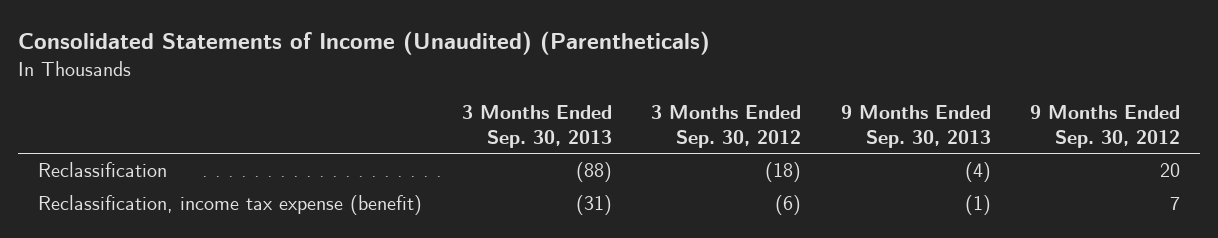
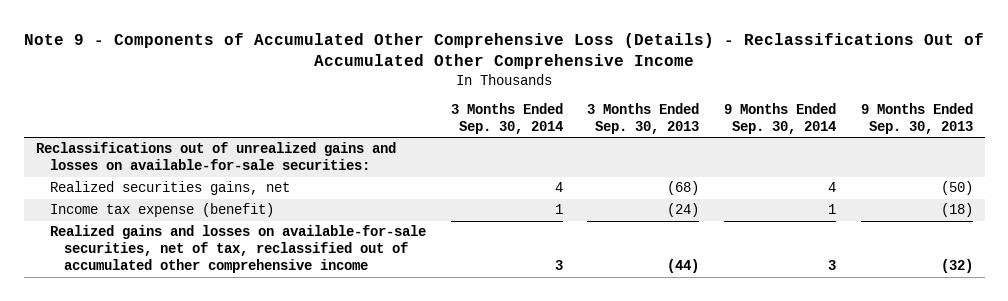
- Consolidated Statements of Income (Unaudited) (Parentheticals)
+ Note 9 - Components of Accumulated Other Comprehensive Loss (Details) - Reclassifications Out of Accumulated Other Comprehensive Income
- | 3 Months Ended Sep. 30, 2013 | 3 Months Ended Sep. 30, 2012 | 9 Months Ended Sep. 30, 2013 | 9 Months Ended Sep. 30, 2012
+ | 3 Months Ended Sep. 30, 2014 | 3 Months Ended Sep. 30, 2013 | 9 Months Ended Sep. 30, 2014 | 9 Months Ended Sep. 30, 2013
- Reclassification | (88) | (18) | (4) | 20
- Reclassification, income tax expense (benefit) | (31) | (6) | (1) | 7
+ Reclassifications out of unrealized gains and losses on available-for-sale securities:
+ Realized securities gains, net | 4 | (68) | 4 | (50)
+ Income tax expense (benefit) | 1 | (24) | 1 | (18)
+ Realized gains and losses on available-for-sale securities, net of tax, reclassified out of accumulated other comprehensive income | 3 | (44) | 3 | (32)

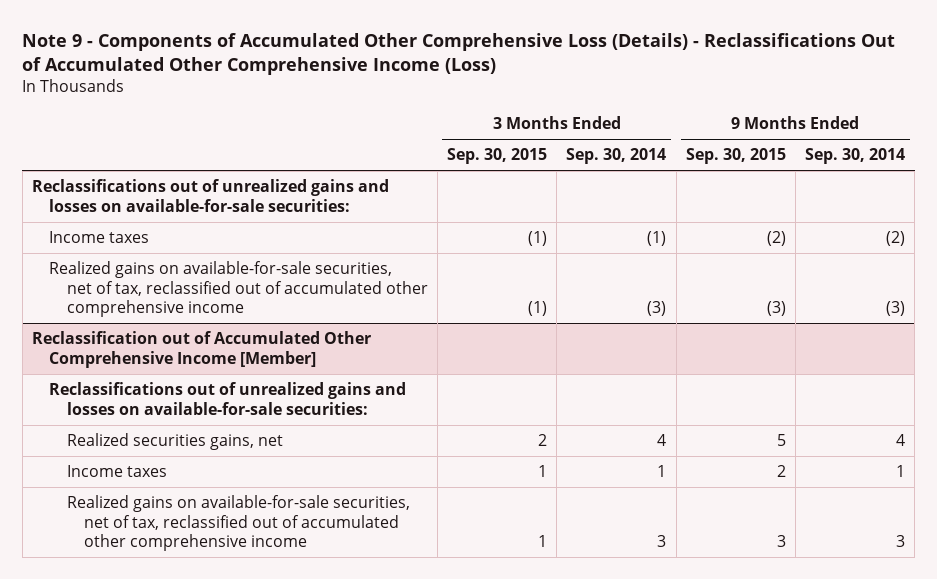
- Note 9 - Components of Accumulated Other Comprehensive Loss (Details) - Reclassifications Out of Accumulated Other Comprehensive Income
+ Note 9 - Components of Accumulated Other Comprehensive Loss (Details) - Reclassifications Out of Accumulated Other Comprehensive Income (Loss)
- | 3 Months Ended Sep. 30, 2014 | 3 Months Ended Sep. 30, 2013 | 9 Months Ended Sep. 30, 2014 | 9 Months Ended Sep. 30, 2013
+ | 3 Months Ended Sep. 30, 2015 | 3 Months Ended Sep. 30, 2014 | 9 Months Ended Sep. 30, 2015 | 9 Months Ended Sep. 30, 2014
+ Income taxes | (1) | (1) | (2) | (2)
+ Realized gains on available-for-sale securities, net of tax, reclassified out of accumulated other comprehensive income | (1) | (3) | (3) | (3)
+ Reclassification out of Accumulated Other Comprehensive Income [Member]
+ Reclassifications out of unrealized gains and losses on available-for-sale securities:
- Income tax expense (benefit) | 1 | (24) | 1 | (18)
- Realized gains and losses on available-for-sale securities, net of tax, reclassified out of accumulated other comprehensive income | 3 | (44) | 3 | (32)
+ Income taxes | 1 | 1 | 2 | 1
+ Realized gains on available-for-sale securities, net of tax, reclassified out of accumulated other comprehensive income | 1 | 3 | 3 | 3

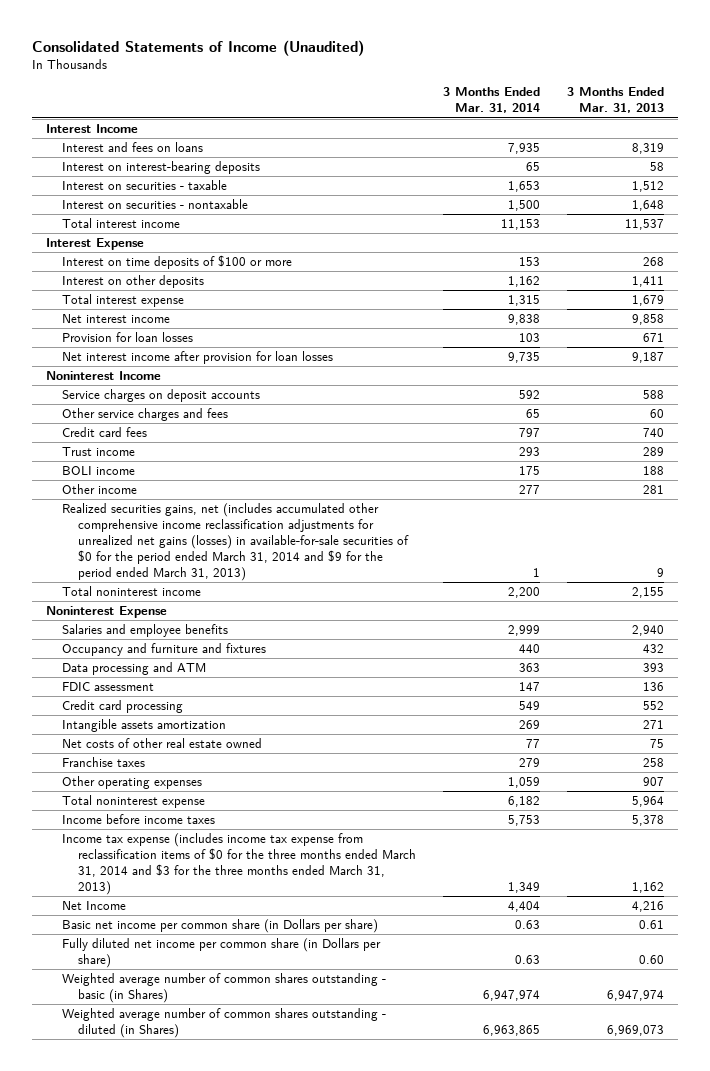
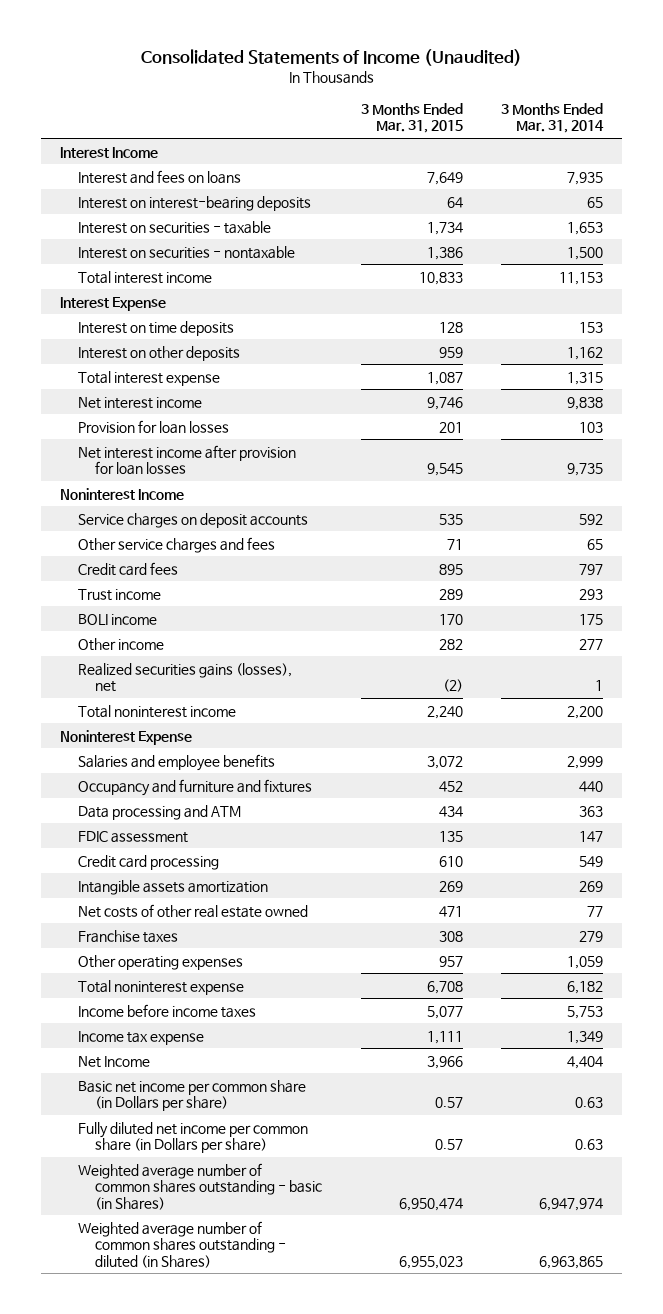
- | 3 Months Ended Mar. 31, 2014 | 3 Months Ended Mar. 31, 2013
+ | 3 Months Ended Mar. 31, 2015 | 3 Months Ended Mar. 31, 2014
- Interest on time deposits of $100 or more | 153 | 268
+ Interest on time deposits | 128 | 153
- Realized securities gains, net (includes accumulated other comprehensive income reclassification adjustments for unrealized net gains (losses) in available-for-sale securities of $0 for the period ended March 31, 2014 and $9 for the period ended March 31, 2013) | 1 | 9
+ Realized securities gains (losses), net | (2) | 1
- Income tax expense (includes income tax expense from reclassification items of $0 for the three months ended March 31, 2014 and $3 for the three months ended March 31, 2013) | 1,349 | 1,162
+ Income tax expense | 1,111 | 1,349

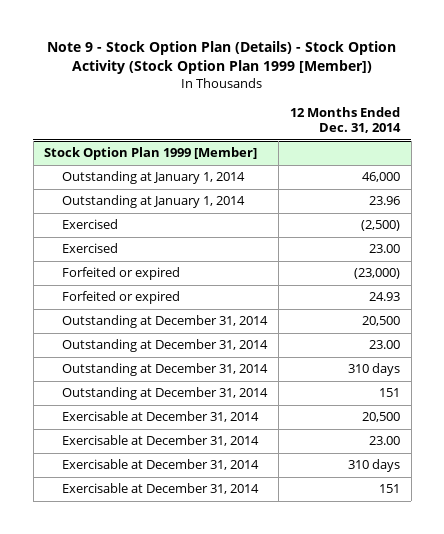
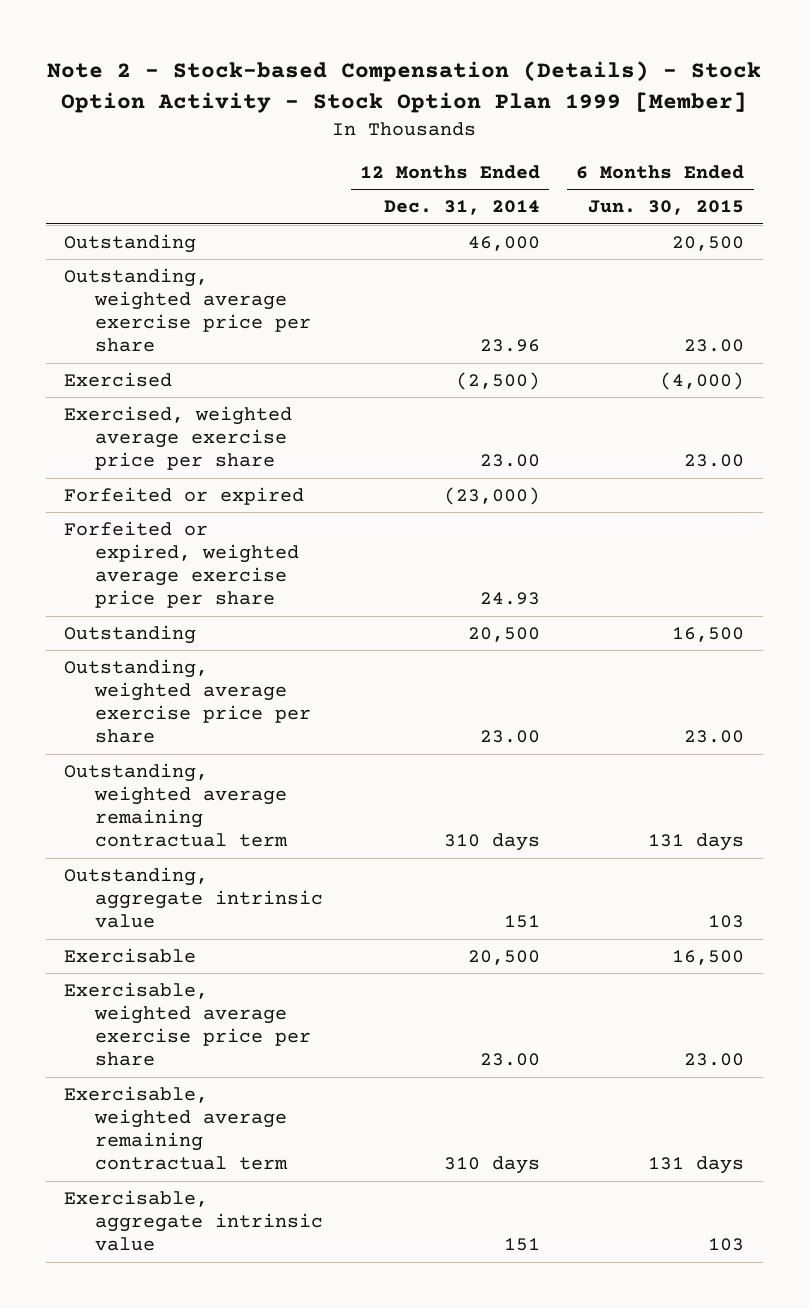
- Note 9 - Stock Option Plan (Details) - Stock Option Activity (Stock Option Plan 1999 [Member])
+ Note 2 - Stock-based Compensation (Details) - Stock Option Activity - Stock Option Plan 1999 [Member]
- | 12 Months Ended Dec. 31, 2014
+ | 12 Months Ended Dec. 31, 2014 | 6 Months Ended Jun. 30, 2015
- Stock Option Plan 1999 [Member]
- Outstanding at January 1, 2014 | 46,000
- Outstanding at January 1, 2014 | 23.96
+ Outstanding | 46,000 | 20,500
+ Outstanding, weighted average exercise price per share | 23.96 | 23.00
- Exercised | 23.00
+ Exercised, weighted average exercise price per share | 23.00 | 23.00
- Forfeited or expired | 24.93
- Outstanding at December 31, 2014 | 20,500
- Outstanding at December 31, 2014 | 23.00
- Outstanding at December 31, 2014 | 310 days
- Outstanding at December 31, 2014 | 151
- Exercisable at December 31, 2014 | 20,500
- Exercisable at December 31, 2014 | 23.00
- Exercisable at December 31, 2014 | 310 days
- Exercisable at December 31, 2014 | 151
+ Forfeited or expired, weighted average exercise price per share | 24.93 |
+ Outstanding | 20,500 | 16,500
+ Outstanding, weighted average exercise price per share | 23.00 | 23.00
+ Outstanding, weighted average remaining contractual term | 310 days | 131 days
+ Outstanding, aggregate intrinsic value | 151 | 103
+ Exercisable | 20,500 | 16,500
+ Exercisable, weighted average exercise price per share | 23.00 | 23.00
+ Exercisable, weighted average remaining contractual term | 310 days | 131 days
+ Exercisable, aggregate intrinsic value | 151 | 103

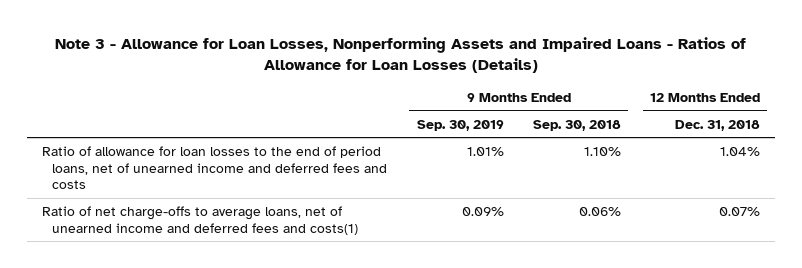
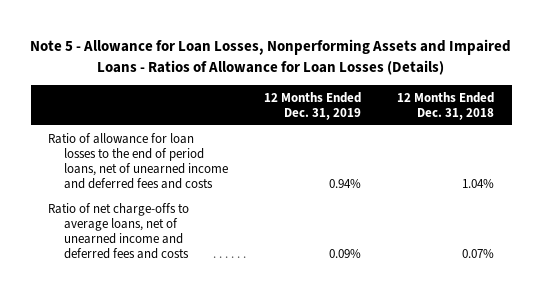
- Note 3 - Allowance for Loan Losses, Nonperforming Assets and Impaired Loans - Ratios of Allowance for Loan Losses (Details)
+ Note 5 - Allowance for Loan Losses, Nonperforming Assets and Impaired Loans - Ratios of Allowance for Loan Losses (Details)
- | 9 Months Ended Sep. 30, 2019 | 9 Months Ended Sep. 30, 2018 | 12 Months Ended Dec. 31, 2018
+ | 12 Months Ended Dec. 31, 2019 | 12 Months Ended Dec. 31, 2018
- Ratio of net charge-offs to average loans, net of unearned income and deferred fees and costs(1) | 0.09% | 0.06% | 0.07%
+ Ratio of net charge-offs to average loans, net of unearned income and deferred fees and costs | 0.09% | 0.07%

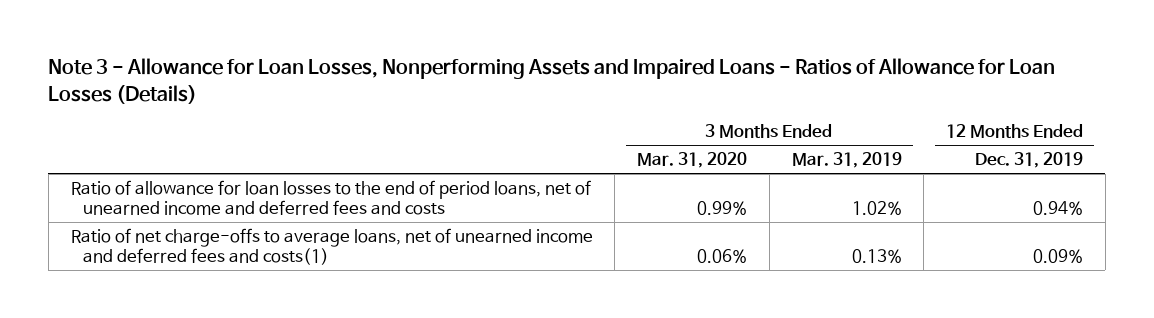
- Note 5 - Allowance for Loan Losses, Nonperforming Assets and Impaired Loans - Ratios of Allowance for Loan Losses (Details)
+ Note 3 - Allowance for Loan Losses, Nonperforming Assets and Impaired Loans - Ratios of Allowance for Loan Losses (Details)
- | 12 Months Ended Dec. 31, 2019 | 12 Months Ended Dec. 31, 2018
+ | 3 Months Ended Mar. 31, 2020 | 3 Months Ended Mar. 31, 2019 | 12 Months Ended Dec. 31, 2019
- Ratio of net charge-offs to average loans, net of unearned income and deferred fees and costs | 0.09% | 0.07%
+ Ratio of net charge-offs to average loans, net of unearned income and deferred fees and costs(1) | 0.06% | 0.13% | 0.09%

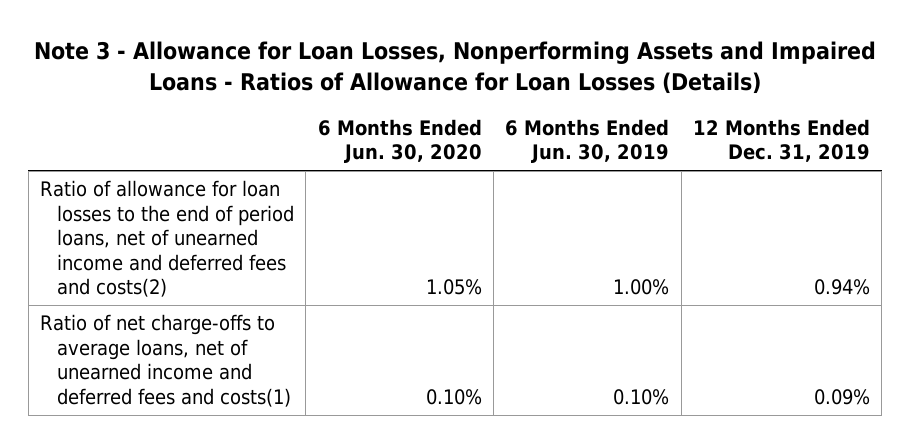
- | 3 Months Ended Mar. 31, 2020 | 3 Months Ended Mar. 31, 2019 | 12 Months Ended Dec. 31, 2019
+ | 6 Months Ended Jun. 30, 2020 | 6 Months Ended Jun. 30, 2019 | 12 Months Ended Dec. 31, 2019
- Ratio of allowance for loan losses to the end of period loans, net of unearned income and deferred fees and costs | 0.99% | 1.02% | 0.94%
+ Ratio of allowance for loan losses to the end of period loans, net of unearned income and deferred fees and costs(2) | 1.05% | 1.00% | 0.94%

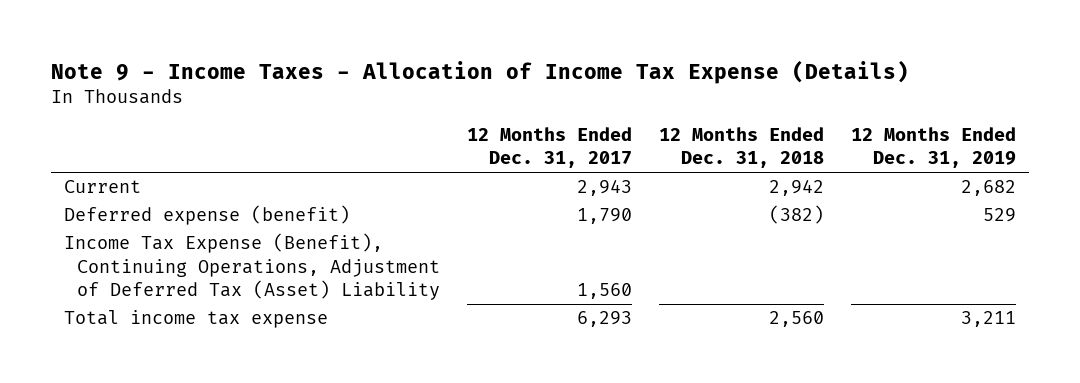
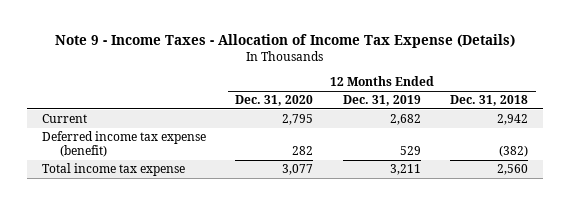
- | 12 Months Ended Dec. 31, 2017 | 12 Months Ended Dec. 31, 2018 | 12 Months Ended Dec. 31, 2019
+ | 12 Months Ended Dec. 31, 2020 | 12 Months Ended Dec. 31, 2019 | 12 Months Ended Dec. 31, 2018
- Deferred expense (benefit) | 1,790 | (382) | 529
- Income Tax Expense (Benefit), Continuing Operations, Adjustment of Deferred Tax (Asset) Liability | 1,560 | |
+ Deferred income tax expense (benefit) | 282 | 529 | (382)

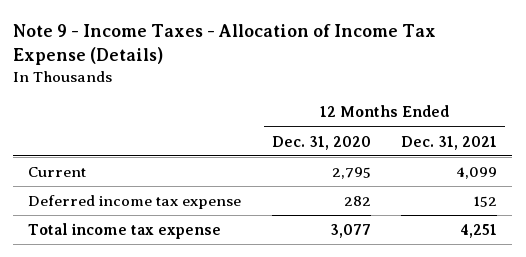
- | 12 Months Ended Dec. 31, 2020 | 12 Months Ended Dec. 31, 2019 | 12 Months Ended Dec. 31, 2018
+ | 12 Months Ended Dec. 31, 2020 | 12 Months Ended Dec. 31, 2021
- Deferred income tax expense (benefit) | 282 | 529 | (382)
+ Deferred income tax expense | 282 | 152

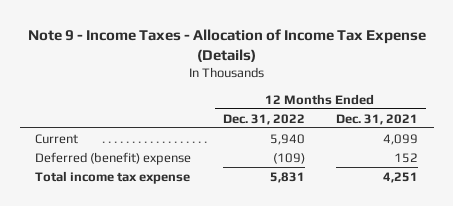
- | 12 Months Ended Dec. 31, 2020 | 12 Months Ended Dec. 31, 2021
+ | 12 Months Ended Dec. 31, 2022 | 12 Months Ended Dec. 31, 2021
- Deferred income tax expense | 282 | 152
+ Deferred (benefit) expense | (109) | 152

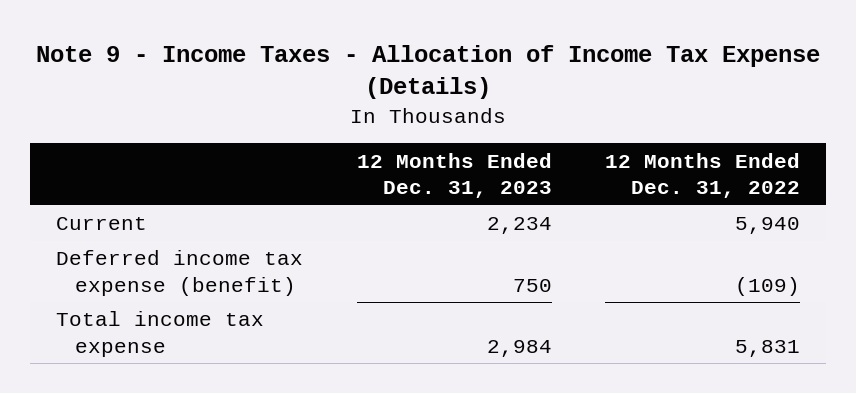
- | 12 Months Ended Dec. 31, 2022 | 12 Months Ended Dec. 31, 2021
+ | 12 Months Ended Dec. 31, 2023 | 12 Months Ended Dec. 31, 2022
- Deferred (benefit) expense | (109) | 152
+ Deferred income tax expense (benefit) | 750 | (109)

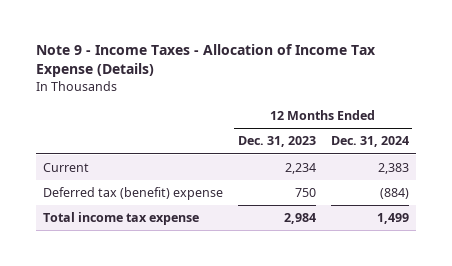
- | 12 Months Ended Dec. 31, 2023 | 12 Months Ended Dec. 31, 2022
+ | 12 Months Ended Dec. 31, 2023 | 12 Months Ended Dec. 31, 2024
- Deferred income tax expense (benefit) | 750 | (109)
+ Deferred tax (benefit) expense | 750 | (884)

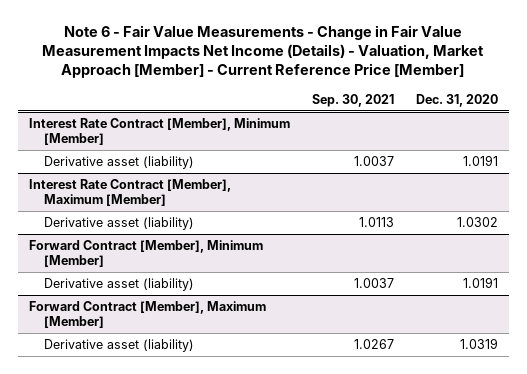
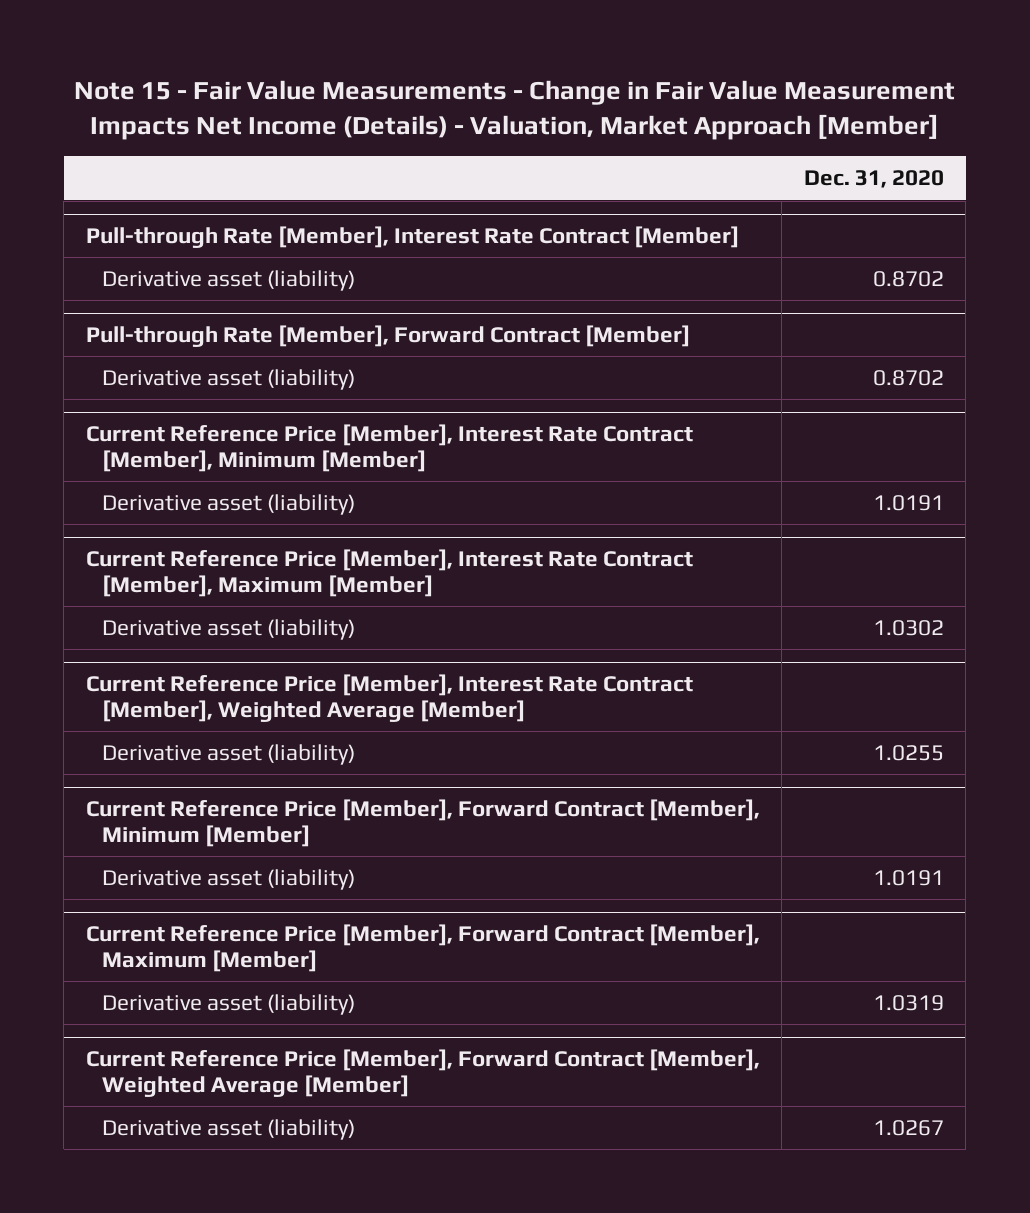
- Note 6 - Fair Value Measurements - Change in Fair Value Measurement Impacts Net Income (Details) - Valuation, Market Approach [Member] - Current Reference Price [Member]
+ Note 15 - Fair Value Measurements - Change in Fair Value Measurement Impacts Net Income (Details) - Valuation, Market Approach [Member]
- | Sep. 30, 2021 | Dec. 31, 2020
+ | Dec. 31, 2020
- Interest Rate Contract [Member], Minimum [Member]
+ Pull-through Rate [Member], Interest Rate Contract [Member]
+ Derivative asset (liability) | 0.8702
+ Pull-through Rate [Member], Forward Contract [Member]
+ Derivative asset (liability) | 0.8702
+ Current Reference Price [Member], Interest Rate Contract [Member], Minimum [Member]
- Interest Rate Contract [Member], Maximum [Member]
+ Current Reference Price [Member], Interest Rate Contract [Member], Maximum [Member]
- Forward Contract [Member], Minimum [Member]
+ Current Reference Price [Member], Interest Rate Contract [Member], Weighted Average [Member]
+ Derivative asset (liability) | 1.0255
+ Current Reference Price [Member], Forward Contract [Member], Minimum [Member]
- Forward Contract [Member], Maximum [Member]
+ Current Reference Price [Member], Forward Contract [Member], Maximum [Member]
+ Current Reference Price [Member], Forward Contract [Member], Weighted Average [Member]
+ Derivative asset (liability) | 1.0267

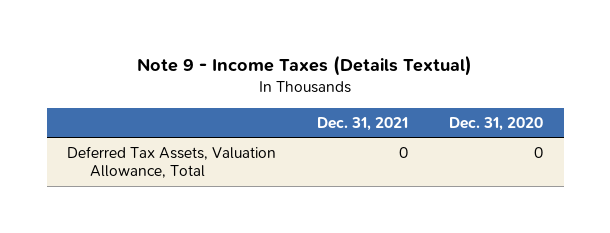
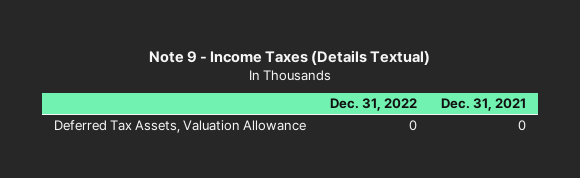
- | Dec. 31, 2021 | Dec. 31, 2020
+ | Dec. 31, 2022 | Dec. 31, 2021
- Deferred Tax Assets, Valuation Allowance, Total | 0 | 0
+ Deferred Tax Assets, Valuation Allowance | 0 | 0

